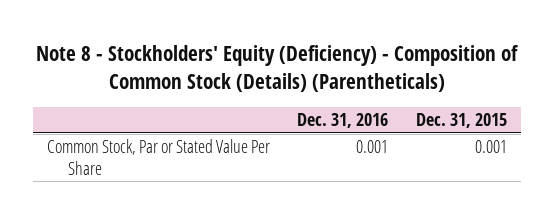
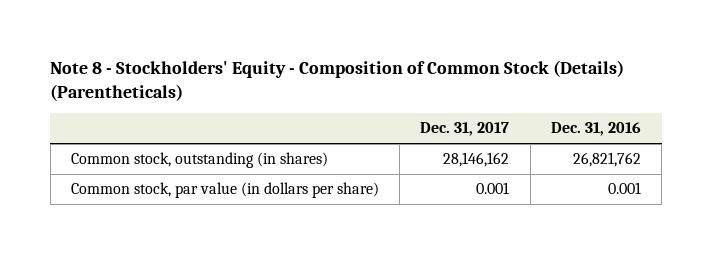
- Note 8 - Stockholders' Equity (Deficiency) - Composition of Common Stock (Details) (Parentheticals)
+ Note 8 - Stockholders' Equity - Composition of Common Stock (Details) (Parentheticals)
- | Dec. 31, 2016 | Dec. 31, 2015
+ | Dec. 31, 2017 | Dec. 31, 2016
- Common Stock, Par or Stated Value Per Share | 0.001 | 0.001
+ Common stock, outstanding (in shares) | 28,146,162 | 26,821,762
+ Common stock, par value (in dollars per share) | 0.001 | 0.001

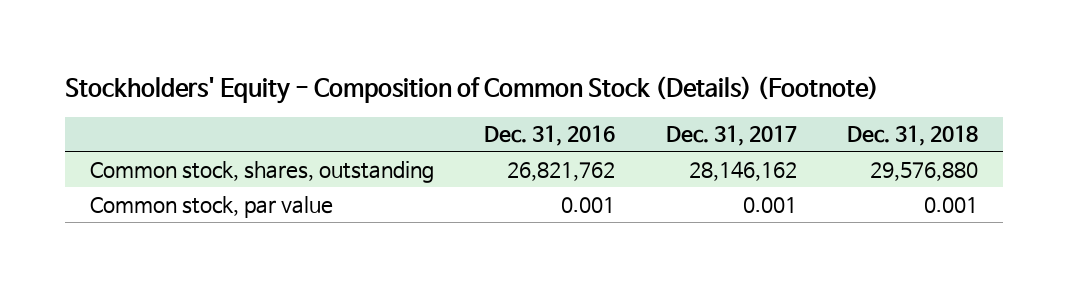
- Note 8 - Stockholders' Equity - Composition of Common Stock (Details) (Parentheticals)
+ Stockholders' Equity - Composition of Common Stock (Details) (Footnote)
- | Dec. 31, 2017 | Dec. 31, 2016
+ | Dec. 31, 2016 | Dec. 31, 2017 | Dec. 31, 2018
- Common stock, outstanding (in shares) | 28,146,162 | 26,821,762
- Common stock, par value (in dollars per share) | 0.001 | 0.001
+ Common stock, shares, outstanding | 26,821,762 | 28,146,162 | 29,576,880
+ Common stock, par value | 0.001 | 0.001 | 0.001

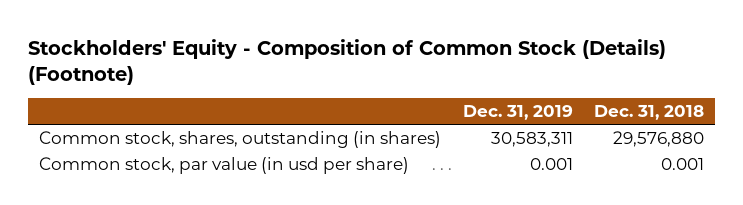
- | Dec. 31, 2016 | Dec. 31, 2017 | Dec. 31, 2018
+ | Dec. 31, 2019 | Dec. 31, 2018
- Common stock, shares, outstanding | 26,821,762 | 28,146,162 | 29,576,880
- Common stock, par value | 0.001 | 0.001 | 0.001
+ Common stock, shares, outstanding (in shares) | 30,583,311 | 29,576,880
+ Common stock, par value (in usd per share) | 0.001 | 0.001

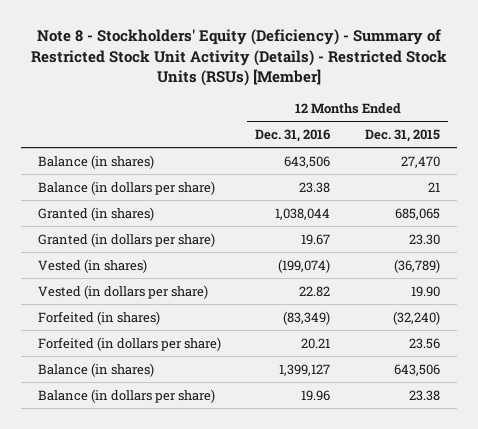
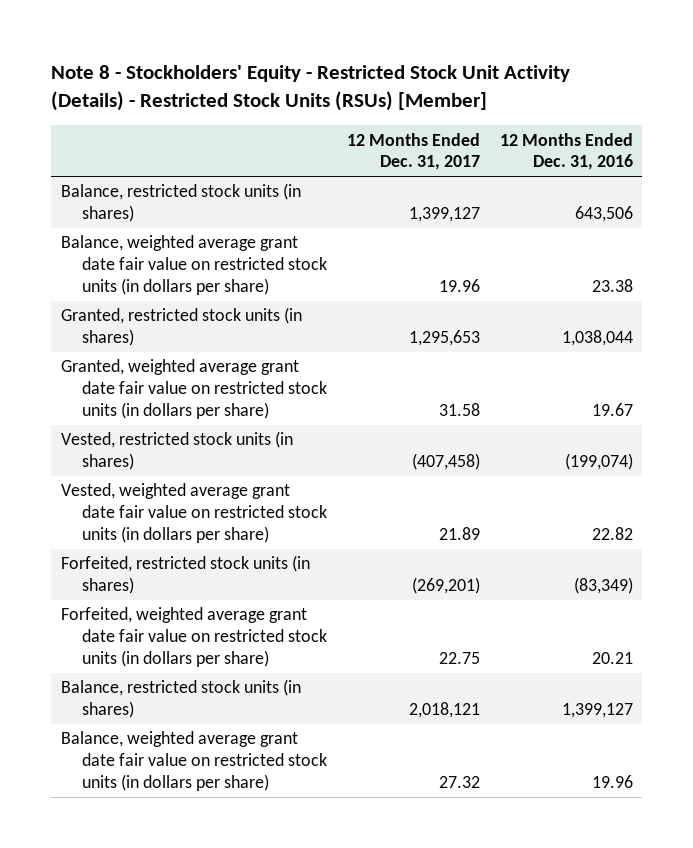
- Note 8 - Stockholders' Equity (Deficiency) - Summary of Restricted Stock Unit Activity (Details) - Restricted Stock Units (RSUs) [Member]
+ Note 8 - Stockholders' Equity - Restricted Stock Unit Activity (Details) - Restricted Stock Units (RSUs) [Member]
- | 12 Months Ended Dec. 31, 2016 | 12 Months Ended Dec. 31, 2015
+ | 12 Months Ended Dec. 31, 2017 | 12 Months Ended Dec. 31, 2016
- Balance (in shares) | 643,506 | 27,470
- Balance (in dollars per share) | 23.38 | 21
- Granted (in shares) | 1,038,044 | 685,065
- Granted (in dollars per share) | 19.67 | 23.30
- Vested (in shares) | (199,074) | (36,789)
- Vested (in dollars per share) | 22.82 | 19.90
- Forfeited (in shares) | (83,349) | (32,240)
- Forfeited (in dollars per share) | 20.21 | 23.56
- Balance (in shares) | 1,399,127 | 643,506
- Balance (in dollars per share) | 19.96 | 23.38
+ Balance, restricted stock units (in shares) | 1,399,127 | 643,506
+ Balance, weighted average grant date fair value on restricted stock units (in dollars per share) | 19.96 | 23.38
+ Granted, restricted stock units (in shares) | 1,295,653 | 1,038,044
+ Granted, weighted average grant date fair value on restricted stock units (in dollars per share) | 31.58 | 19.67
+ Vested, restricted stock units (in shares) | (407,458) | (199,074)
+ Vested, weighted average grant date fair value on restricted stock units (in dollars per share) | 21.89 | 22.82
+ Forfeited, restricted stock units (in shares) | (269,201) | (83,349)
+ Forfeited, weighted average grant date fair value on restricted stock units (in dollars per share) | 22.75 | 20.21
+ Balance, restricted stock units (in shares) | 2,018,121 | 1,399,127
+ Balance, weighted average grant date fair value on restricted stock units (in dollars per share) | 27.32 | 19.96

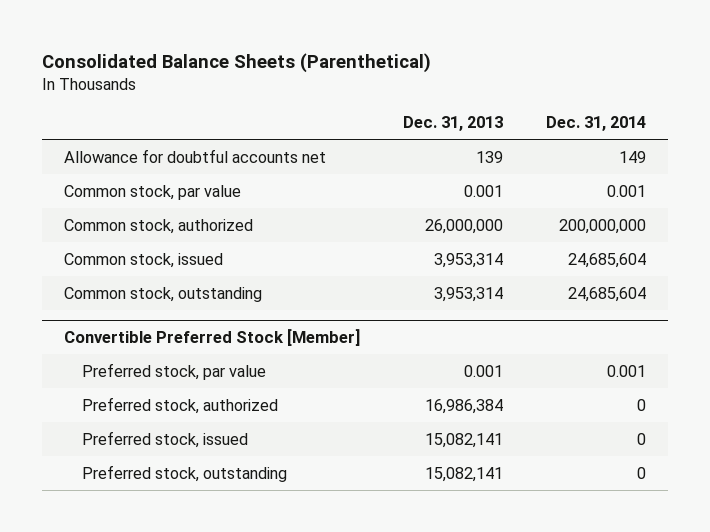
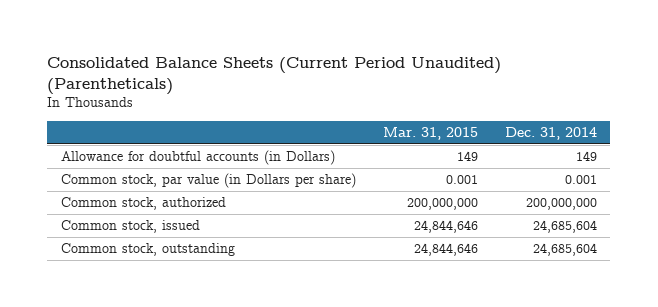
- Consolidated Balance Sheets (Parenthetical)
+ Consolidated Balance Sheets (Current Period Unaudited) (Parentheticals)
- | Dec. 31, 2013 | Dec. 31, 2014
+ | Mar. 31, 2015 | Dec. 31, 2014
- Allowance for doubtful accounts net | 139 | 149
- Common stock, par value | 0.001 | 0.001
+ Allowance for doubtful accounts (in Dollars) | 149 | 149
+ Common stock, par value (in Dollars per share) | 0.001 | 0.001
- Convertible Preferred Stock [Member]
- Preferred stock, par value | 0.001 | 0.001
- Preferred stock, authorized | 16,986,384 | 0
- Preferred stock, issued | 15,082,141 | 0
- Preferred stock, outstanding | 15,082,141 | 0

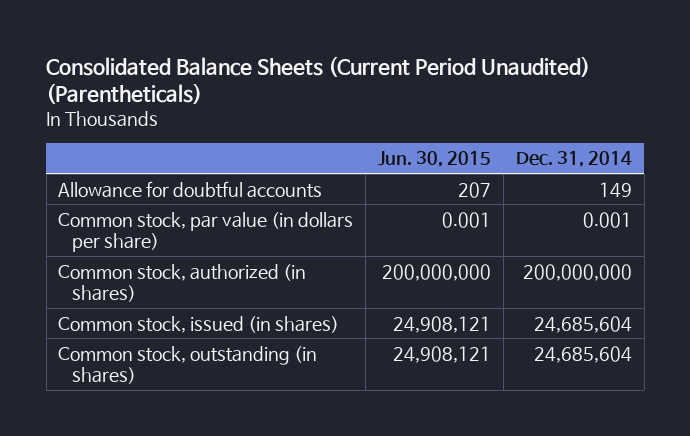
- | Mar. 31, 2015 | Dec. 31, 2014
+ | Jun. 30, 2015 | Dec. 31, 2014
- Allowance for doubtful accounts (in Dollars) | 149 | 149
- Common stock, par value (in Dollars per share) | 0.001 | 0.001
- Common stock, authorized | 200,000,000 | 200,000,000
- Common stock, issued | 24,844,646 | 24,685,604
- Common stock, outstanding | 24,844,646 | 24,685,604
+ Allowance for doubtful accounts | 207 | 149
+ Common stock, par value (in dollars per share) | 0.001 | 0.001
+ Common stock, authorized (in shares) | 200,000,000 | 200,000,000
+ Common stock, issued (in shares) | 24,908,121 | 24,685,604
+ Common stock, outstanding (in shares) | 24,908,121 | 24,685,604

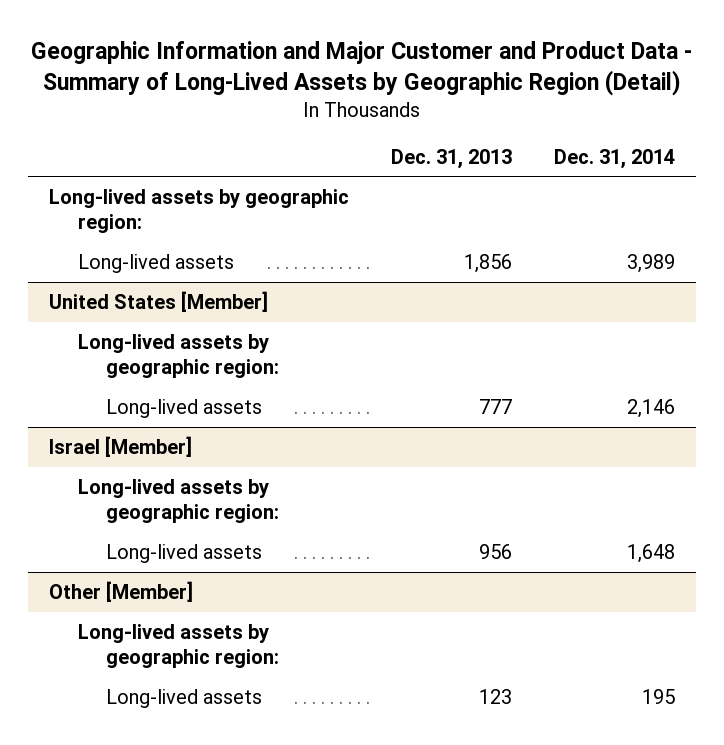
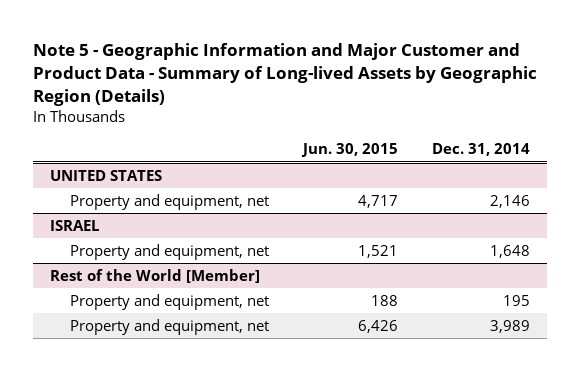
- Geographic Information and Major Customer and Product Data - Summary of Long-Lived Assets by Geographic Region (Detail)
+ Note 5 - Geographic Information and Major Customer and Product Data - Summary of Long-lived Assets by Geographic Region (Details)
- | Dec. 31, 2013 | Dec. 31, 2014
+ | Jun. 30, 2015 | Dec. 31, 2014
- Long-lived assets by geographic region:
- Long-lived assets | 1,856 | 3,989
- United States [Member]
- Long-lived assets by geographic region:
- Long-lived assets | 777 | 2,146
- Israel [Member]
- Long-lived assets by geographic region:
- Long-lived assets | 956 | 1,648
- Other [Member]
- Long-lived assets by geographic region:
- Long-lived assets | 123 | 195
+ UNITED STATES
+ Property and equipment, net | 4,717 | 2,146
+ ISRAEL
+ Property and equipment, net | 1,521 | 1,648
+ Rest of the World [Member]
+ Property and equipment, net | 188 | 195
+ Property and equipment, net | 6,426 | 3,989

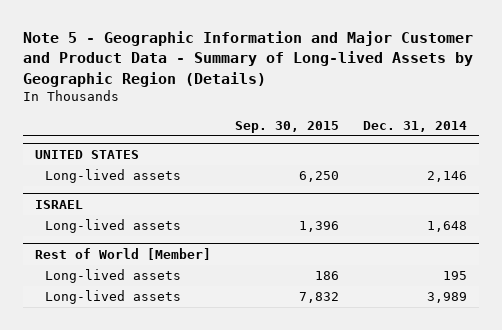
- | Jun. 30, 2015 | Dec. 31, 2014
+ | Sep. 30, 2015 | Dec. 31, 2014
@ UNITED STATES
- Property and equipment, net | 4,717 | 2,146
+ Long-lived assets | 6,250 | 2,146
@ ISRAEL
- Property and equipment, net | 1,521 | 1,648
- Rest of the World [Member]
- Property and equipment, net | 188 | 195
- Property and equipment, net | 6,426 | 3,989
@ ISRAEL
+ Long-lived assets | 1,396 | 1,648
+ Rest of World [Member]
+ Long-lived assets | 186 | 195
+ Long-lived assets | 7,832 | 3,989

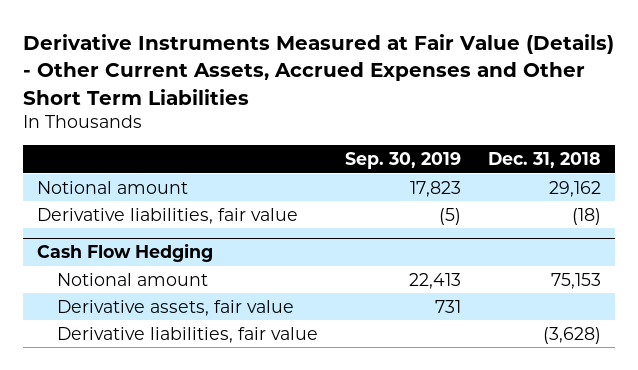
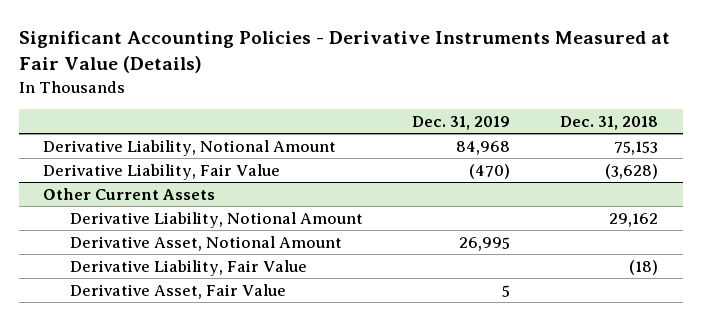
- Derivative Instruments Measured at Fair Value (Details) - Other Current Assets, Accrued Expenses and Other Short Term Liabilities
+ Significant Accounting Policies - Derivative Instruments Measured at Fair Value (Details)
- | Sep. 30, 2019 | Dec. 31, 2018
+ | Dec. 31, 2019 | Dec. 31, 2018
- Notional amount | 17,823 | 29,162
- Derivative liabilities, fair value | (5) | (18)
- Cash Flow Hedging
- Notional amount | 22,413 | 75,153
- Derivative assets, fair value | 731 |
- Derivative liabilities, fair value | | (3,628)
+ Derivative Liability, Notional Amount | 84,968 | 75,153
+ Derivative Liability, Fair Value | (470) | (3,628)
+ Other Current Assets
+ Derivative Liability, Notional Amount | | 29,162
+ Derivative Asset, Notional Amount | 26,995 |
+ Derivative Liability, Fair Value | | (18)
+ Derivative Asset, Fair Value | 5 |

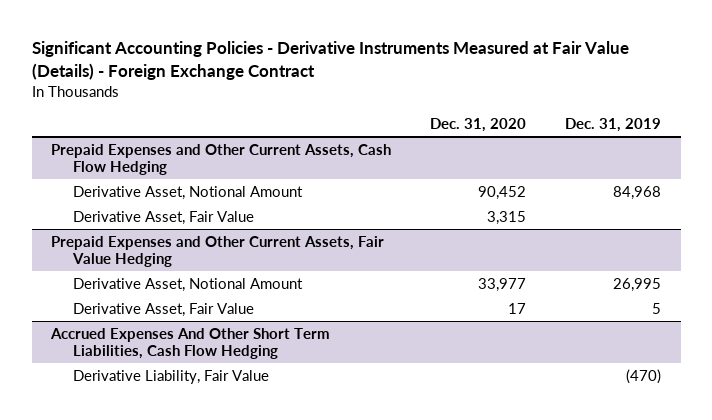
- Significant Accounting Policies - Derivative Instruments Measured at Fair Value (Details)
+ Significant Accounting Policies - Derivative Instruments Measured at Fair Value (Details) - Foreign Exchange Contract
- | Dec. 31, 2019 | Dec. 31, 2018
+ | Dec. 31, 2020 | Dec. 31, 2019
- Derivative Liability, Notional Amount | 84,968 | 75,153
- Derivative Liability, Fair Value | (470) | (3,628)
- Other Current Assets
- Derivative Liability, Notional Amount | | 29,162
+ Prepaid Expenses and Other Current Assets, Cash Flow Hedging
+ Derivative Asset, Notional Amount | 90,452 | 84,968
+ Derivative Asset, Fair Value | 3,315 |
+ Prepaid Expenses and Other Current Assets, Fair Value Hedging
- Derivative Liability, Fair Value | | (18)
+ Accrued Expenses And Other Short Term Liabilities, Cash Flow Hedging
+ Derivative Liability, Fair Value | | (470)

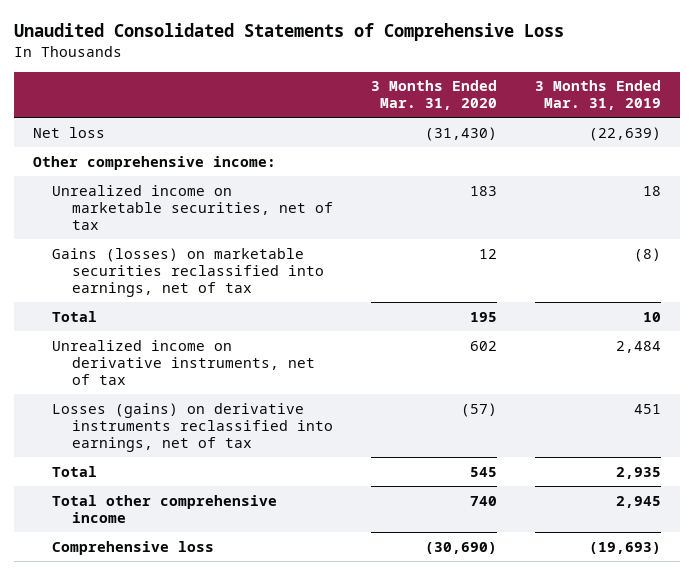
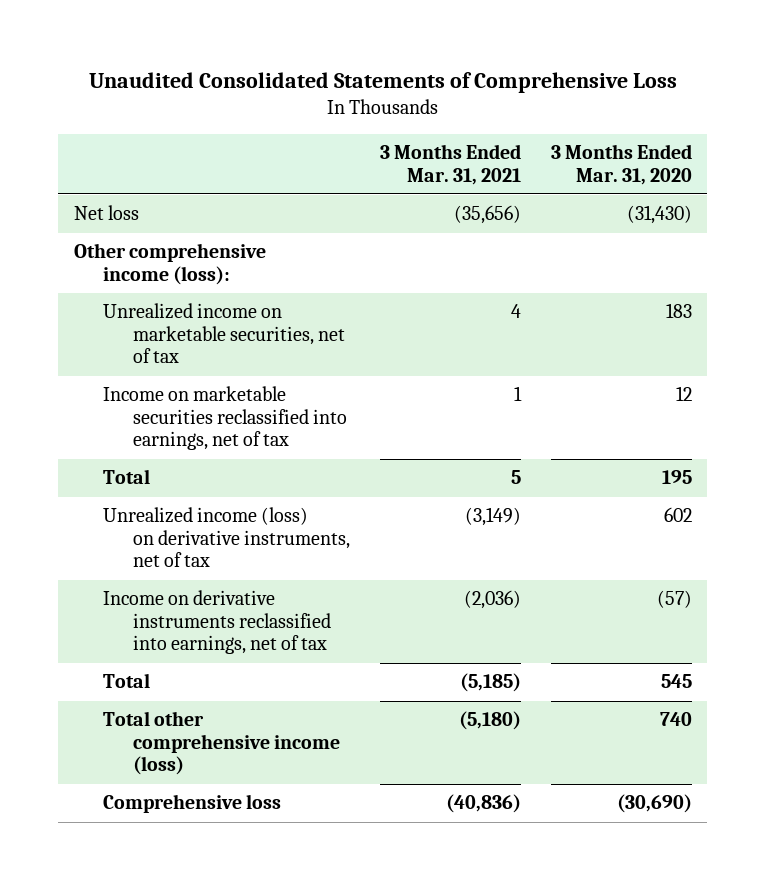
- | 3 Months Ended Mar. 31, 2020 | 3 Months Ended Mar. 31, 2019
+ | 3 Months Ended Mar. 31, 2021 | 3 Months Ended Mar. 31, 2020
- Other comprehensive income:
+ Other comprehensive income (loss):
- Gains (losses) on marketable securities reclassified into earnings, net of tax | 12 | (8)
+ Income on marketable securities reclassified into earnings, net of tax | 1 | 12
- Unrealized income on derivative instruments, net of tax | 602 | 2,484
- Losses (gains) on derivative instruments reclassified into earnings, net of tax | (57) | 451
+ Unrealized income (loss) on derivative instruments, net of tax | (3,149) | 602
+ Income on derivative instruments reclassified into earnings, net of tax | (2,036) | (57)
- Total other comprehensive income | 740 | 2,945
+ Total other comprehensive income (loss) | (5,180) | 740

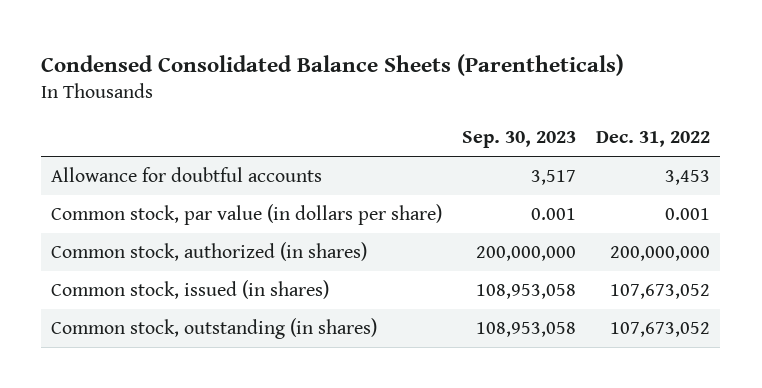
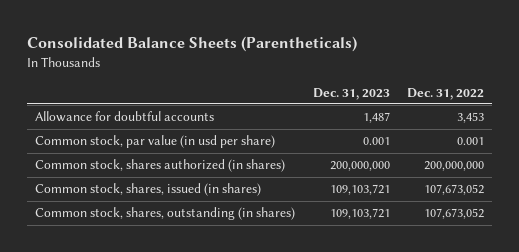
- Condensed Consolidated Balance Sheets (Parentheticals)
+ Consolidated Balance Sheets (Parentheticals)
- | Sep. 30, 2023 | Dec. 31, 2022
+ | Dec. 31, 2023 | Dec. 31, 2022
- Common stock, par value (in dollars per share) | 0.001 | 0.001
- Common stock, authorized (in shares) | 200,000,000 | 200,000,000
- Common stock, issued (in shares) | 108,953,058 | 107,673,052
- Common stock, outstanding (in shares) | 108,953,058 | 107,673,052
+ Common stock, par value (in usd per share) | 0.001 | 0.001
+ Common stock, shares authorized (in shares) | 200,000,000 | 200,000,000
+ Common stock, shares, issued (in shares) | 109,103,721 | 107,673,052
+ Common stock, shares, outstanding (in shares) | 109,103,721 | 107,673,052

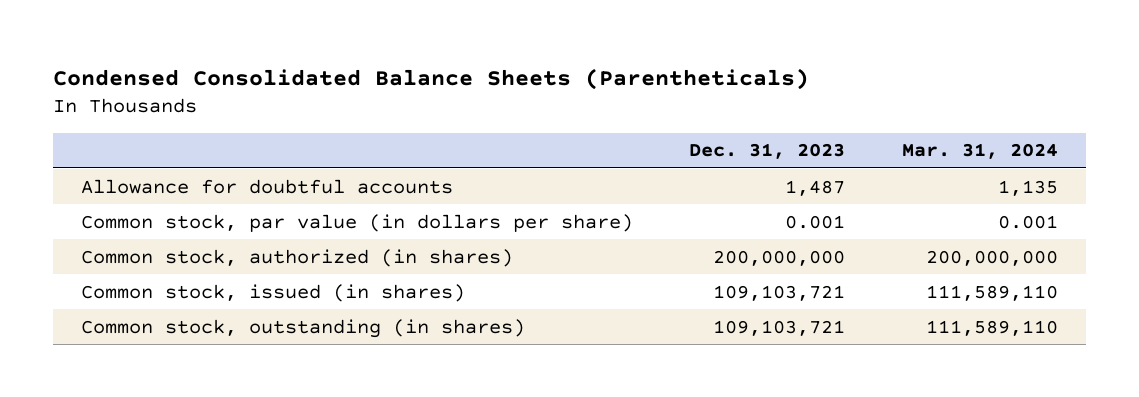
- Consolidated Balance Sheets (Parentheticals)
+ Condensed Consolidated Balance Sheets (Parentheticals)
- | Dec. 31, 2023 | Dec. 31, 2022
+ | Dec. 31, 2023 | Mar. 31, 2024
- Common stock, par value (in usd per share) | 0.001 | 0.001
- Common stock, shares authorized (in shares) | 200,000,000 | 200,000,000
- Common stock, shares, issued (in shares) | 109,103,721 | 107,673,052
- Common stock, shares, outstanding (in shares) | 109,103,721 | 107,673,052
+ Common stock, par value (in dollars per share) | 0.001 | 0.001
+ Common stock, authorized (in shares) | 200,000,000 | 200,000,000
+ Common stock, issued (in shares) | 109,103,721 | 111,589,110
+ Common stock, outstanding (in shares) | 109,103,721 | 111,589,110

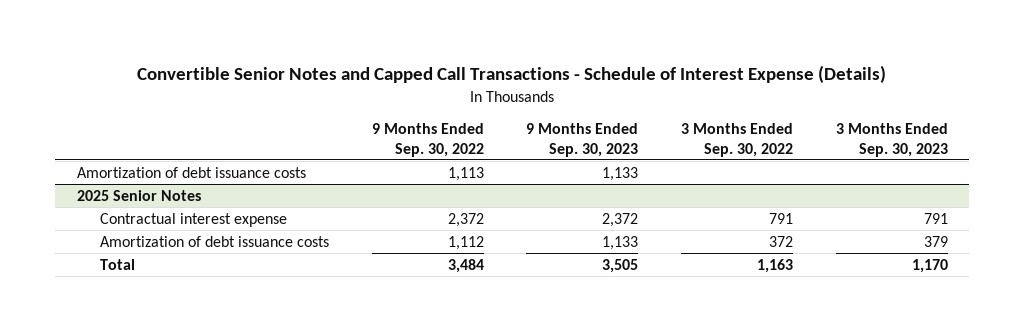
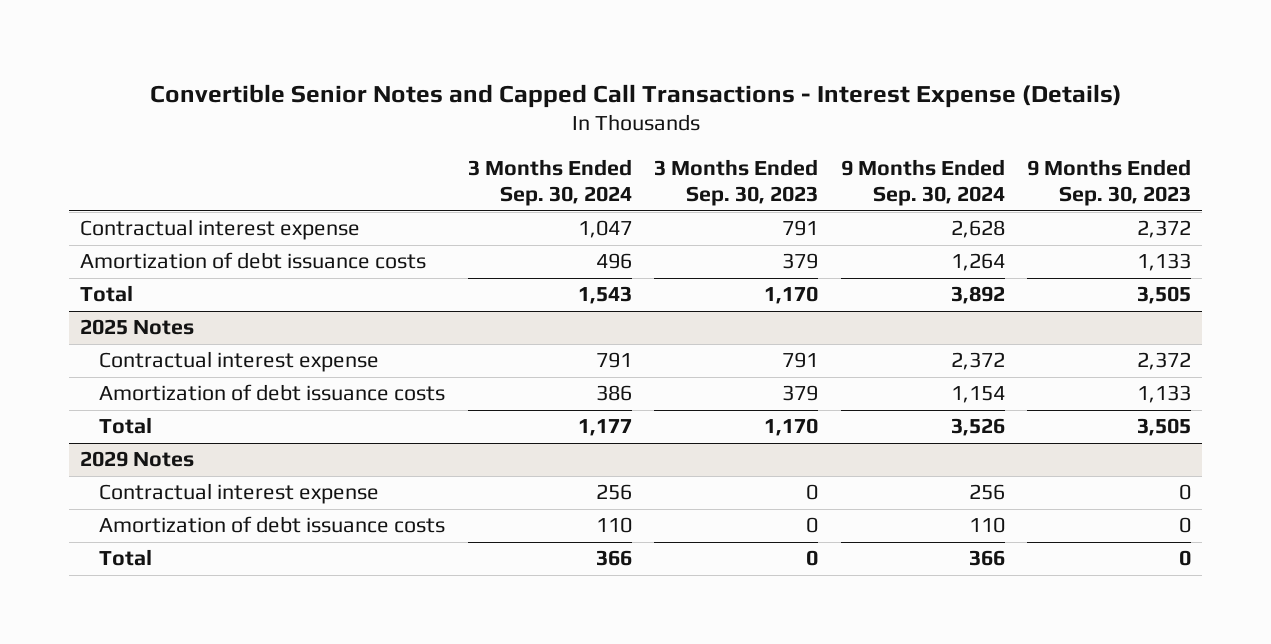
- Convertible Senior Notes and Capped Call Transactions - Schedule of Interest Expense (Details)
+ Convertible Senior Notes and Capped Call Transactions - Interest Expense (Details)
- | 9 Months Ended Sep. 30, 2022 | 9 Months Ended Sep. 30, 2023 | 3 Months Ended Sep. 30, 2022 | 3 Months Ended Sep. 30, 2023
+ | 3 Months Ended Sep. 30, 2024 | 3 Months Ended Sep. 30, 2023 | 9 Months Ended Sep. 30, 2024 | 9 Months Ended Sep. 30, 2023
- Amortization of debt issuance costs | 1,113 | 1,133 | |
- 2025 Senior Notes
+ 2025 Notes
+ Contractual interest expense | 791 | 791 | 2,372 | 2,372
+ Amortization of debt issuance costs | 386 | 379 | 1,154 | 1,133
+ Total | 1,177 | 1,170 | 3,526 | 3,505
+ 2029 Notes
+ Contractual interest expense | 256 | 0 | 256 | 0
+ Amortization of debt issuance costs | 110 | 0 | 110 | 0
+ Total | 366 | 0 | 366 | 0

